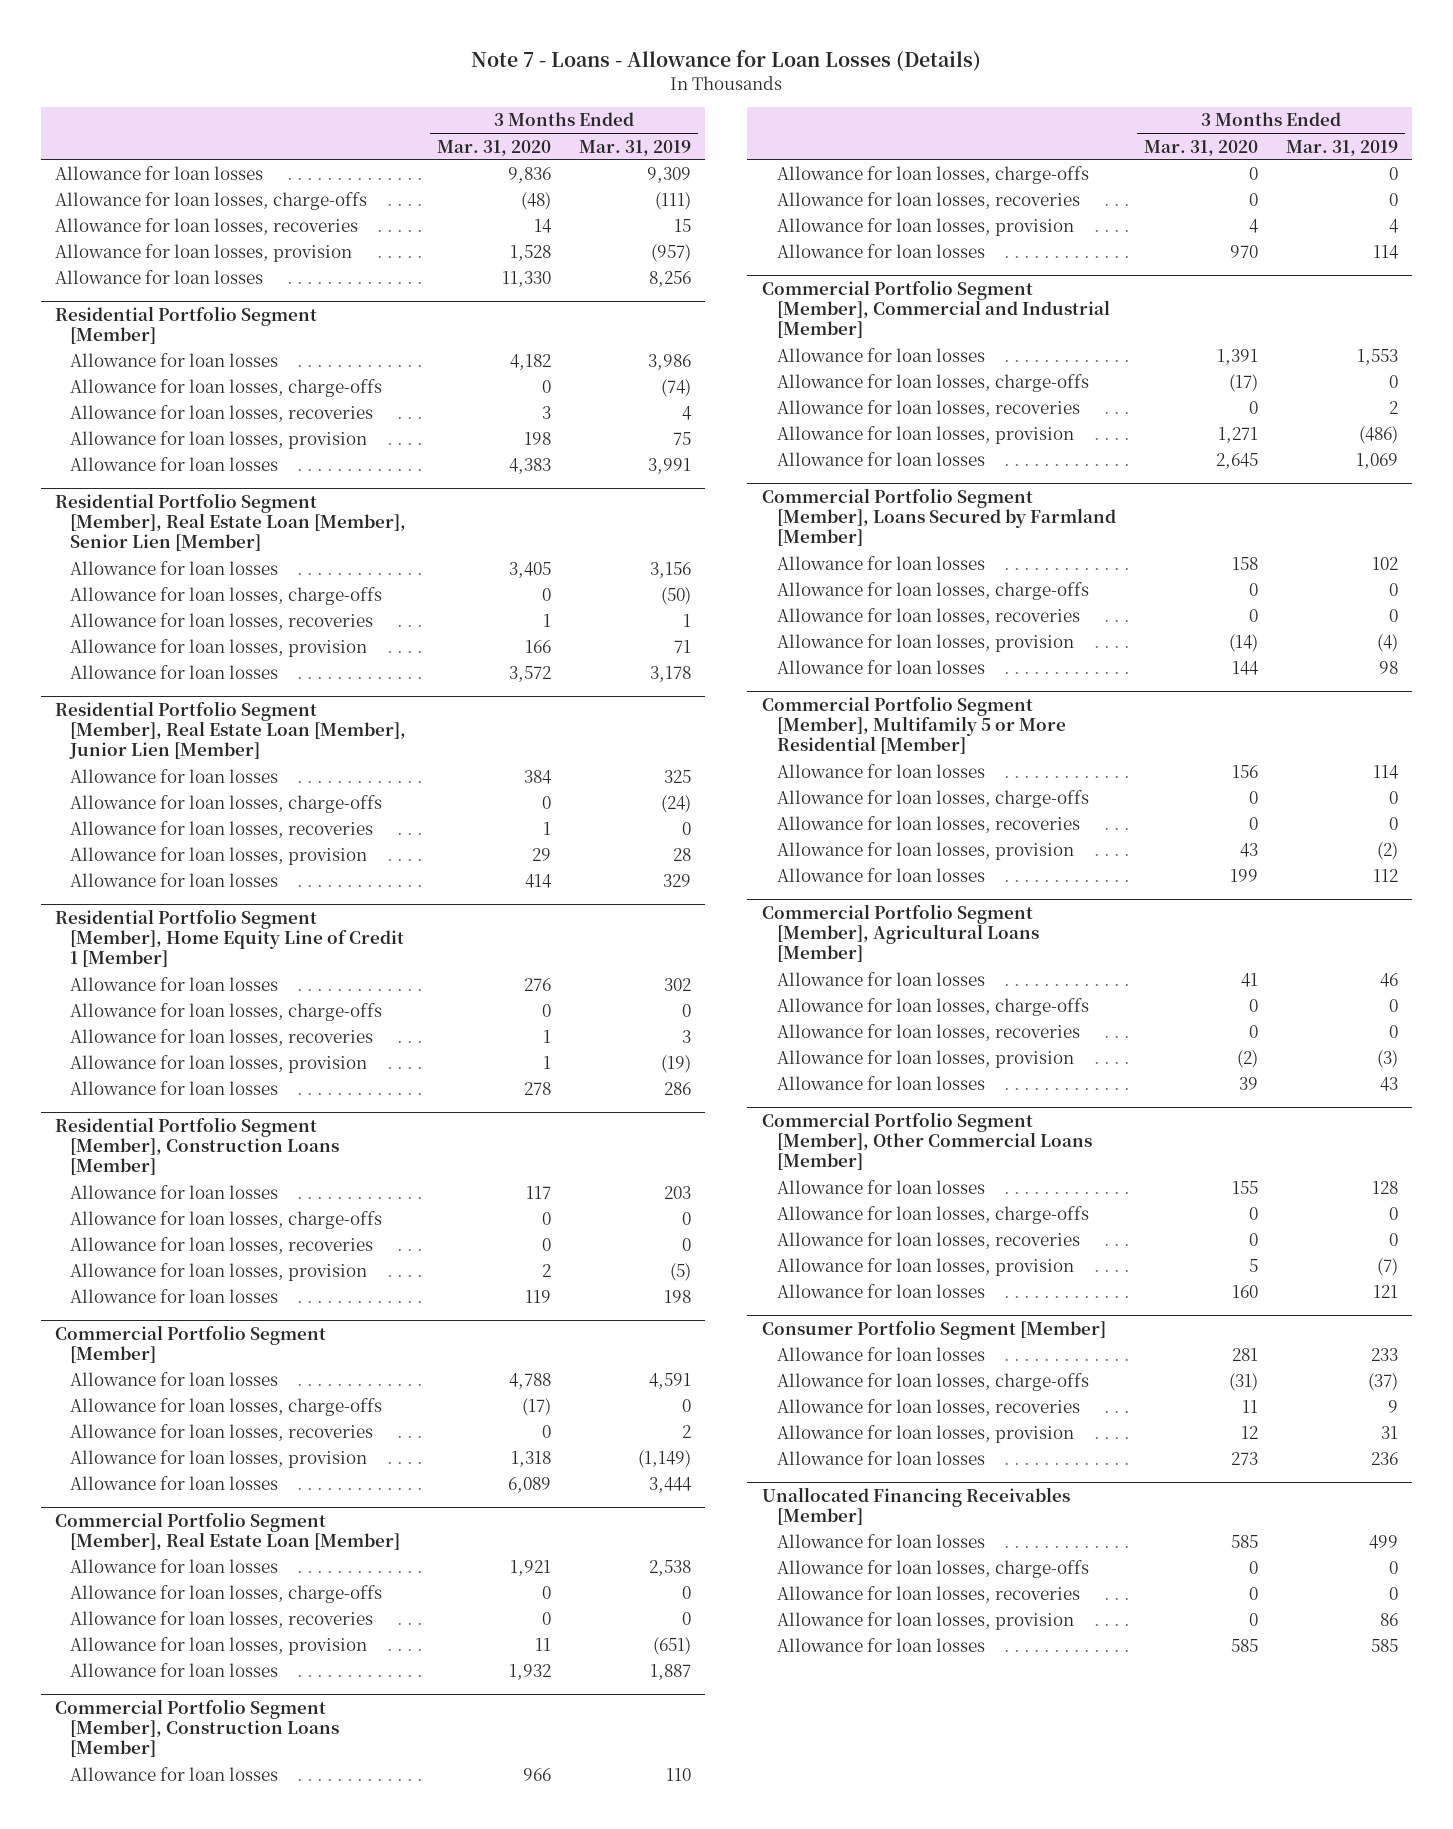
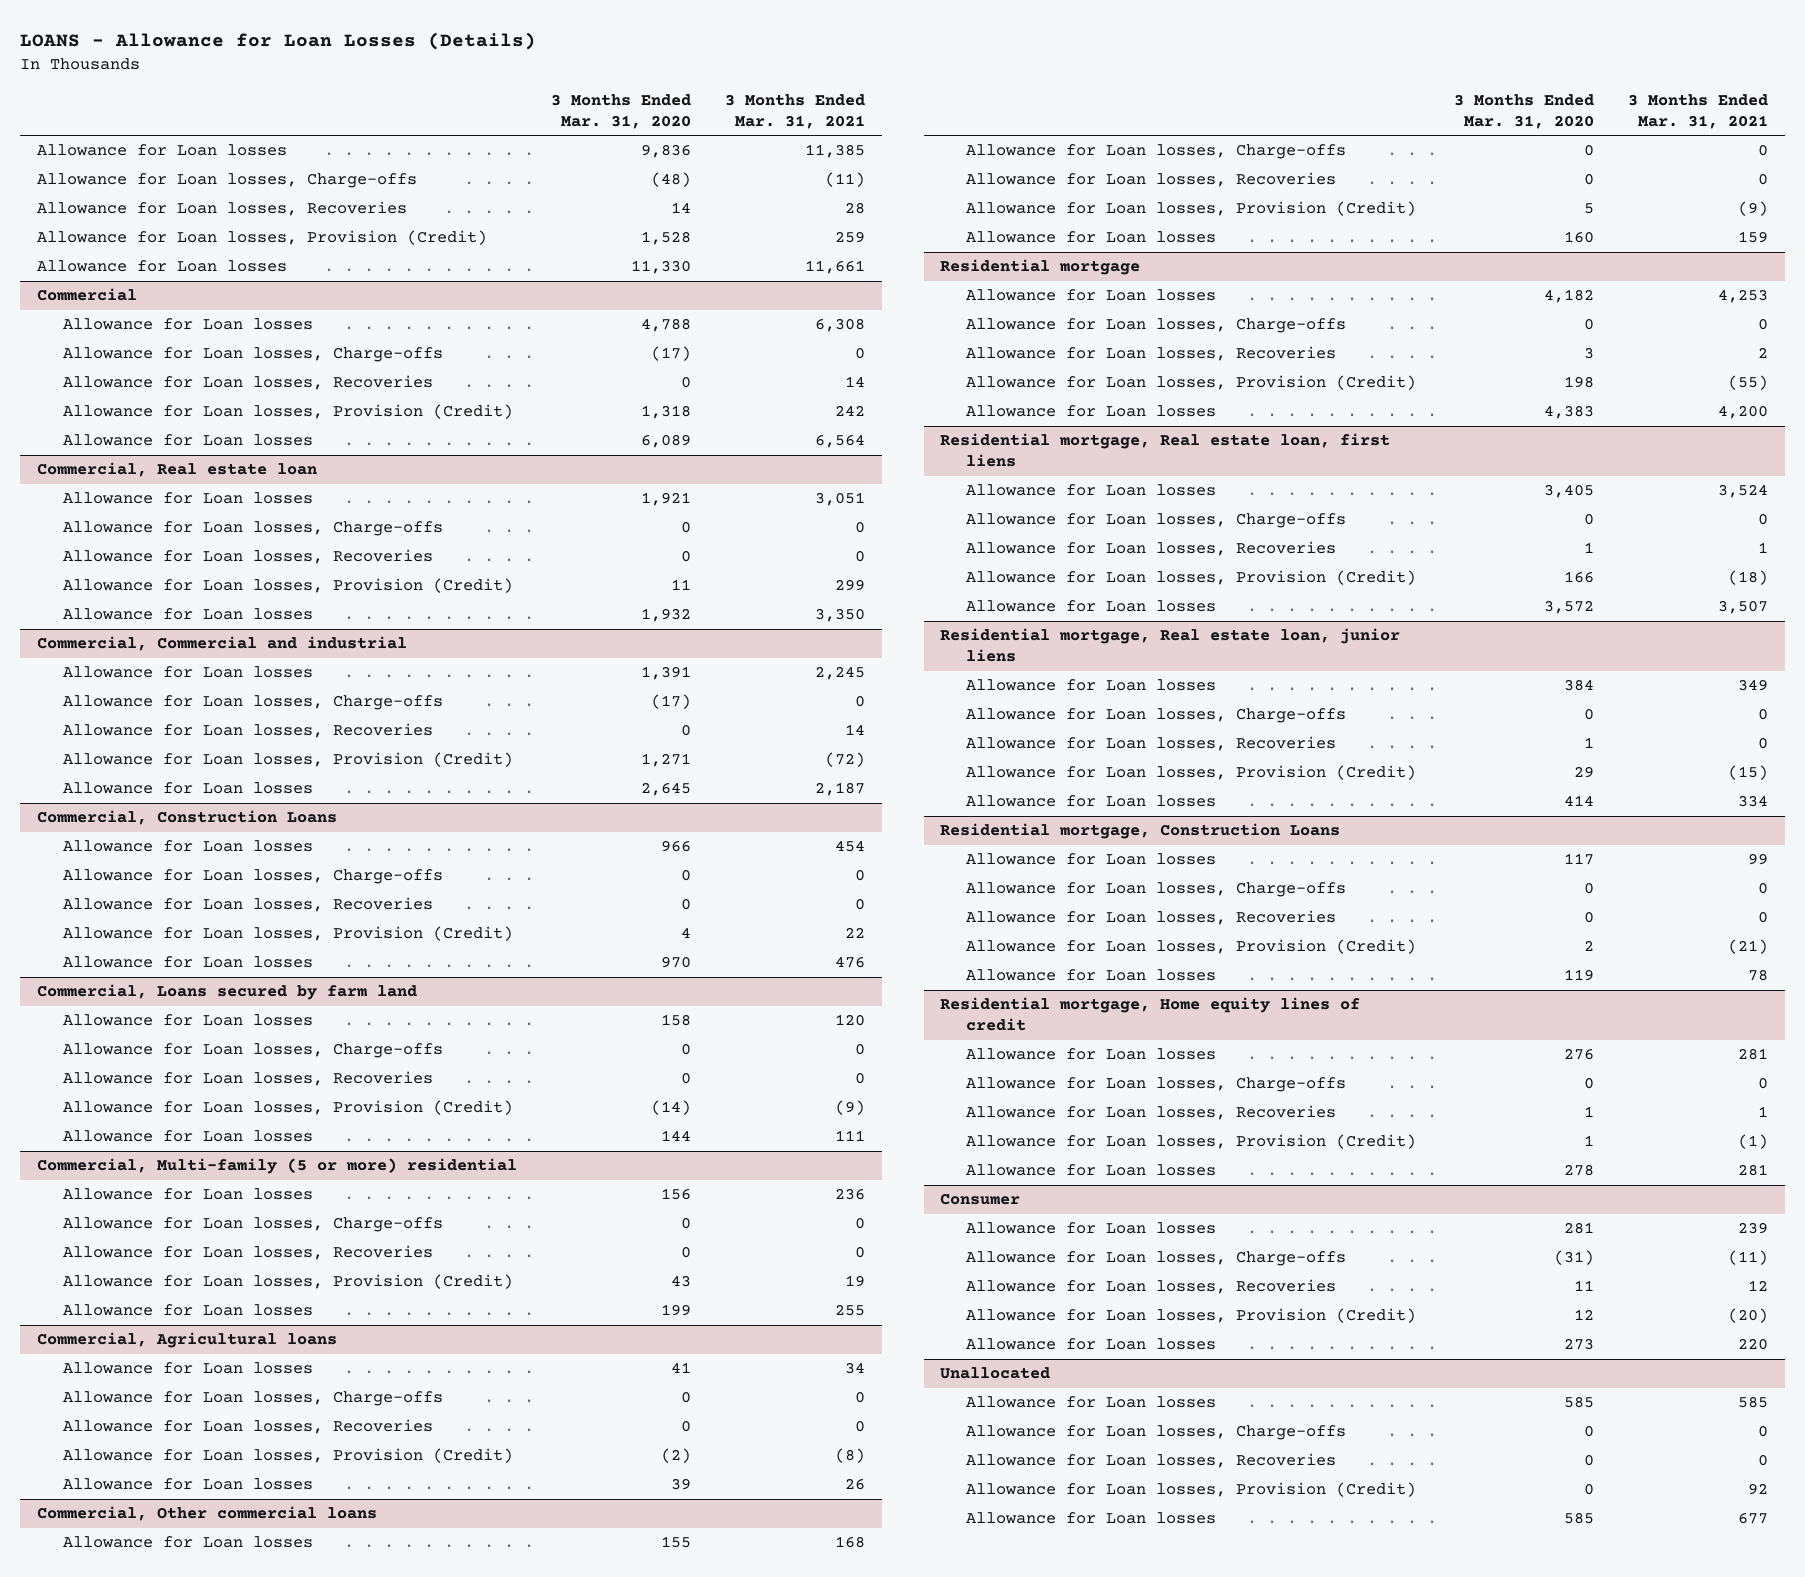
- Note 7 - Loans - Allowance for Loan Losses (Details)
+ LOANS - Allowance for Loan Losses (Details)
- | 3 Months Ended Mar. 31, 2020 | 3 Months Ended Mar. 31, 2019
+ | 3 Months Ended Mar. 31, 2020 | 3 Months Ended Mar. 31, 2021
- Allowance for loan losses | 9,836 | 9,309
- Allowance for loan losses, charge-offs | (48) | (111)
- Allowance for loan losses, recoveries | 14 | 15
- Allowance for loan losses, provision | 1,528 | (957)
- Allowance for loan losses | 11,330 | 8,256
- Residential Portfolio Segment [Member]
- Allowance for loan losses | 4,182 | 3,986
- Allowance for loan losses, charge-offs | 0 | (74)
- Allowance for loan losses, recoveries | 3 | 4
- Allowance for loan losses, provision | 198 | 75
- Allowance for loan losses | 4,383 | 3,991
- Residential Portfolio Segment [Member], Real Estate Loan [Member], Senior Lien [Member]
- Allowance for loan losses | 3,405 | 3,156
- Allowance for loan losses, charge-offs | 0 | (50)
- Allowance for loan losses, recoveries | 1 | 1
- Allowance for loan losses, provision | 166 | 71
- Allowance for loan losses | 3,572 | 3,178
- Residential Portfolio Segment [Member], Real Estate Loan [Member], Junior Lien [Member]
- Allowance for loan losses | 384 | 325
- Allowance for loan losses, charge-offs | 0 | (24)
- Allowance for loan losses, recoveries | 1 | 0
- Allowance for loan losses, provision | 29 | 28
- Allowance for loan losses | 414 | 329
- Residential Portfolio Segment [Member], Home Equity Line of Credit 1 [Member]
- Allowance for loan losses | 276 | 302
- Allowance for loan losses, charge-offs | 0 | 0
- Allowance for loan losses, recoveries | 1 | 3
- Allowance for loan losses, provision | 1 | (19)
- Allowance for loan losses | 278 | 286
- Residential Portfolio Segment [Member], Construction Loans [Member]
- Allowance for loan losses | 117 | 203
- Allowance for loan losses, charge-offs | 0 | 0
- Allowance for loan losses, recoveries | 0 | 0
- Allowance for loan losses, provision | 2 | (5)
- Allowance for loan losses | 119 | 198
- Commercial Portfolio Segment [Member]
- Allowance for loan losses | 4,788 | 4,591
- Allowance for loan losses, charge-offs | (17) | 0
- Allowance for loan losses, recoveries | 0 | 2
- Allowance for loan losses, provision | 1,318 | (1,149)
- Allowance for loan losses | 6,089 | 3,444
- Commercial Portfolio Segment [Member], Real Estate Loan [Member]
- Allowance for loan losses | 1,921 | 2,538
- Allowance for loan losses, charge-offs | 0 | 0
- Allowance for loan losses, recoveries | 0 | 0
- Allowance for loan losses, provision | 11 | (651)
- Allowance for loan losses | 1,932 | 1,887
- Commercial Portfolio Segment [Member], Construction Loans [Member]
- Allowance for loan losses | 966 | 110
- Allowance for loan losses, charge-offs | 0 | 0
- Allowance for loan losses, recoveries | 0 | 0
- Allowance for loan losses, provision | 4 | 4
- Allowance for loan losses | 970 | 114
- Commercial Portfolio Segment [Member], Commercial and Industrial [Member]
- Allowance for loan losses | 1,391 | 1,553
- Allowance for loan losses, charge-offs | (17) | 0
- Allowance for loan losses, recoveries | 0 | 2
- Allowance for loan losses, provision | 1,271 | (486)
- Allowance for loan losses | 2,645 | 1,069
- Commercial Portfolio Segment [Member], Loans Secured by Farmland [Member]
- Allowance for loan losses | 158 | 102
- Allowance for loan losses, charge-offs | 0 | 0
- Allowance for loan losses, recoveries | 0 | 0
- Allowance for loan losses, provision | (14) | (4)
- Allowance for loan losses | 144 | 98
- Commercial Portfolio Segment [Member], Multifamily 5 or More Residential [Member]
- Allowance for loan losses | 156 | 114
- Allowance for loan losses, charge-offs | 0 | 0
- Allowance for loan losses, recoveries | 0 | 0
- Allowance for loan losses, provision | 43 | (2)
- Allowance for loan losses | 199 | 112
- Commercial Portfolio Segment [Member], Agricultural Loans [Member]
- Allowance for loan losses | 41 | 46
- Allowance for loan losses, charge-offs | 0 | 0
- Allowance for loan losses, recoveries | 0 | 0
- Allowance for loan losses, provision | (2) | (3)
- Allowance for loan losses | 39 | 43
- Commercial Portfolio Segment [Member], Other Commercial Loans [Member]
- Allowance for loan losses | 155 | 128
- Allowance for loan losses, charge-offs | 0 | 0
- Allowance for loan losses, recoveries | 0 | 0
- Allowance for loan losses, provision | 5 | (7)
- Allowance for loan losses | 160 | 121
- Consumer Portfolio Segment [Member]
- Allowance for loan losses | 281 | 233
- Allowance for loan losses, charge-offs | (31) | (37)
- Allowance for loan losses, recoveries | 11 | 9
- Allowance for loan losses, provision | 12 | 31
- Allowance for loan losses | 273 | 236
- Unallocated Financing Receivables [Member]
- Allowance for loan losses | 585 | 499
- Allowance for loan losses, charge-offs | 0 | 0
- Allowance for loan losses, recoveries | 0 | 0
- Allowance for loan losses, provision | 0 | 86
- Allowance for loan losses | 585 | 585
+ Allowance for Loan losses | 9,836 | 11,385
+ Allowance for Loan losses, Charge-offs | (48) | (11)
+ Allowance for Loan losses, Recoveries | 14 | 28
+ Allowance for Loan losses, Provision (Credit) | 1,528 | 259
+ Allowance for Loan losses | 11,330 | 11,661
+ Commercial
+ Allowance for Loan losses | 4,788 | 6,308
+ Allowance for Loan losses, Charge-offs | (17) | 0
+ Allowance for Loan losses, Recoveries | 0 | 14
+ Allowance for Loan losses, Provision (Credit) | 1,318 | 242
+ Allowance for Loan losses | 6,089 | 6,564
+ Commercial, Real estate loan
+ Allowance for Loan losses | 1,921 | 3,051
+ Allowance for Loan losses, Charge-offs | 0 | 0
+ Allowance for Loan losses, Recoveries | 0 | 0
+ Allowance for Loan losses, Provision (Credit) | 11 | 299
+ Allowance for Loan losses | 1,932 | 3,350
+ Commercial, Commercial and industrial
+ Allowance for Loan losses | 1,391 | 2,245
+ Allowance for Loan losses, Charge-offs | (17) | 0
+ Allowance for Loan losses, Recoveries | 0 | 14
+ Allowance for Loan losses, Provision (Credit) | 1,271 | (72)
+ Allowance for Loan losses | 2,645 | 2,187
+ Commercial, Construction Loans
+ Allowance for Loan losses | 966 | 454
+ Allowance for Loan losses, Charge-offs | 0 | 0
+ Allowance for Loan losses, Recoveries | 0 | 0
+ Allowance for Loan losses, Provision (Credit) | 4 | 22
+ Allowance for Loan losses | 970 | 476
+ Commercial, Loans secured by farm land
+ Allowance for Loan losses | 158 | 120
+ Allowance for Loan losses, Charge-offs | 0 | 0
+ Allowance for Loan losses, Recoveries | 0 | 0
+ Allowance for Loan losses, Provision (Credit) | (14) | (9)
+ Allowance for Loan losses | 144 | 111
+ Commercial, Multi-family (5 or more) residential
+ Allowance for Loan losses | 156 | 236
+ Allowance for Loan losses, Charge-offs | 0 | 0
+ Allowance for Loan losses, Recoveries | 0 | 0
+ Allowance for Loan losses, Provision (Credit) | 43 | 19
+ Allowance for Loan losses | 199 | 255
+ Commercial, Agricultural loans
+ Allowance for Loan losses | 41 | 34
+ Allowance for Loan losses, Charge-offs | 0 | 0
+ Allowance for Loan losses, Recoveries | 0 | 0
+ Allowance for Loan losses, Provision (Credit) | (2) | (8)
+ Allowance for Loan losses | 39 | 26
+ Commercial, Other commercial loans
+ Allowance for Loan losses | 155 | 168
+ Allowance for Loan losses, Charge-offs | 0 | 0
+ Allowance for Loan losses, Recoveries | 0 | 0
+ Allowance for Loan losses, Provision (Credit) | 5 | (9)
+ Allowance for Loan losses | 160 | 159
+ Residential mortgage
+ Allowance for Loan losses | 4,182 | 4,253
+ Allowance for Loan losses, Charge-offs | 0 | 0
+ Allowance for Loan losses, Recoveries | 3 | 2
+ Allowance for Loan losses, Provision (Credit) | 198 | (55)
+ Allowance for Loan losses | 4,383 | 4,200
+ Residential mortgage, Real estate loan, first liens
+ Allowance for Loan losses | 3,405 | 3,524
+ Allowance for Loan losses, Charge-offs | 0 | 0
+ Allowance for Loan losses, Recoveries | 1 | 1
+ Allowance for Loan losses, Provision (Credit) | 166 | (18)
+ Allowance for Loan losses | 3,572 | 3,507
+ Residential mortgage, Real estate loan, junior liens
+ Allowance for Loan losses | 384 | 349
+ Allowance for Loan losses, Charge-offs | 0 | 0
+ Allowance for Loan losses, Recoveries | 1 | 0
+ Allowance for Loan losses, Provision (Credit) | 29 | (15)
+ Allowance for Loan losses | 414 | 334
+ Residential mortgage, Construction Loans
+ Allowance for Loan losses | 117 | 99
+ Allowance for Loan losses, Charge-offs | 0 | 0
+ Allowance for Loan losses, Recoveries | 0 | 0
+ Allowance for Loan losses, Provision (Credit) | 2 | (21)
+ Allowance for Loan losses | 119 | 78
+ Residential mortgage, Home equity lines of credit
+ Allowance for Loan losses | 276 | 281
+ Allowance for Loan losses, Charge-offs | 0 | 0
+ Allowance for Loan losses, Recoveries | 1 | 1
+ Allowance for Loan losses, Provision (Credit) | 1 | (1)
+ Allowance for Loan losses | 278 | 281
+ Consumer
+ Allowance for Loan losses | 281 | 239
+ Allowance for Loan losses, Charge-offs | (31) | (11)
+ Allowance for Loan losses, Recoveries | 11 | 12
+ Allowance for Loan losses, Provision (Credit) | 12 | (20)
+ Allowance for Loan losses | 273 | 220
+ Unallocated
+ Allowance for Loan losses | 585 | 585
+ Allowance for Loan losses, Charge-offs | 0 | 0
+ Allowance for Loan losses, Recoveries | 0 | 0
+ Allowance for Loan losses, Provision (Credit) | 0 | 92
+ Allowance for Loan losses | 585 | 677

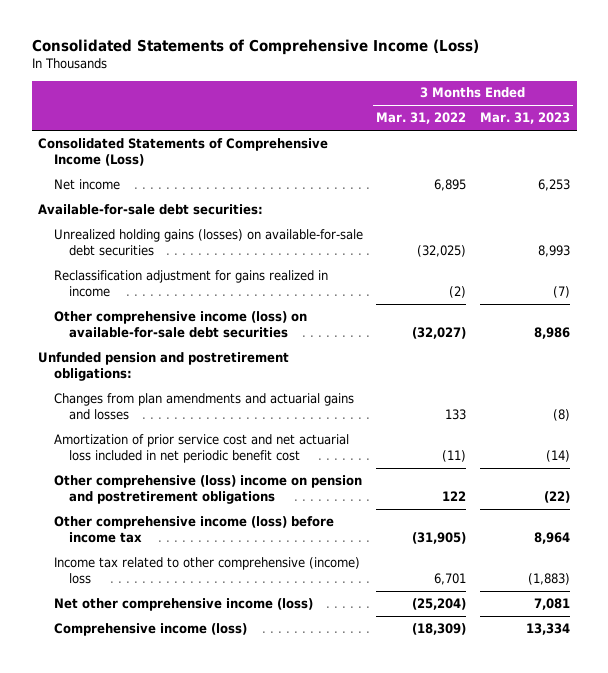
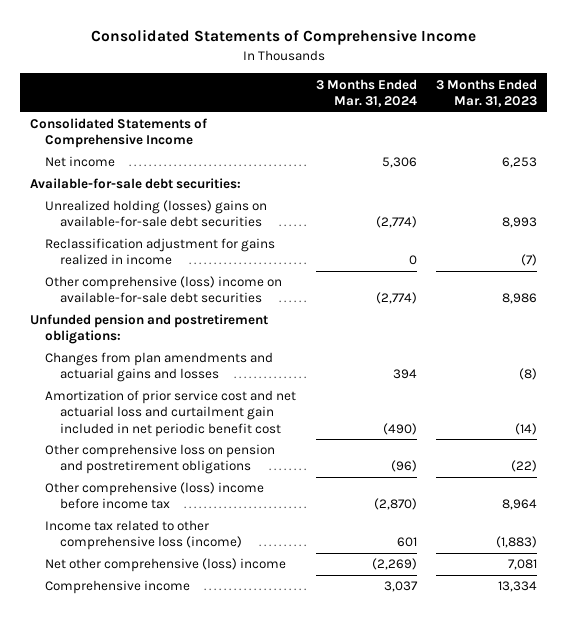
- Consolidated Statements of Comprehensive Income (Loss)
+ Consolidated Statements of Comprehensive Income
- | 3 Months Ended Mar. 31, 2022 | 3 Months Ended Mar. 31, 2023
+ | 3 Months Ended Mar. 31, 2024 | 3 Months Ended Mar. 31, 2023
- Consolidated Statements of Comprehensive Income (Loss)
+ Consolidated Statements of Comprehensive Income
- Unrealized holding gains (losses) on available-for-sale debt securities | (32,025) | 8,993
+ Unrealized holding (losses) gains on available-for-sale debt securities | (2,774) | 8,993
- Other comprehensive income (loss) on available-for-sale debt securities | (32,027) | 8,986
+ Other comprehensive (loss) income on available-for-sale debt securities | (2,774) | 8,986
- Amortization of prior service cost and net actuarial loss included in net periodic benefit cost | (11) | (14)
- Other comprehensive (loss) income on pension and postretirement obligations | 122 | (22)
- Other comprehensive income (loss) before income tax | (31,905) | 8,964
- Income tax related to other comprehensive (income) loss | 6,701 | (1,883)
- Net other comprehensive income (loss) | (25,204) | 7,081
- Comprehensive income (loss) | (18,309) | 13,334
+ Amortization of prior service cost and net actuarial loss and curtailment gain included in net periodic benefit cost | (490) | (14)
+ Other comprehensive loss on pension and postretirement obligations | (96) | (22)
+ Other comprehensive (loss) income before income tax | (2,870) | 8,964
+ Income tax related to other comprehensive loss (income) | 601 | (1,883)
+ Net other comprehensive (loss) income | (2,269) | 7,081
+ Comprehensive income | 3,037 | 13,334

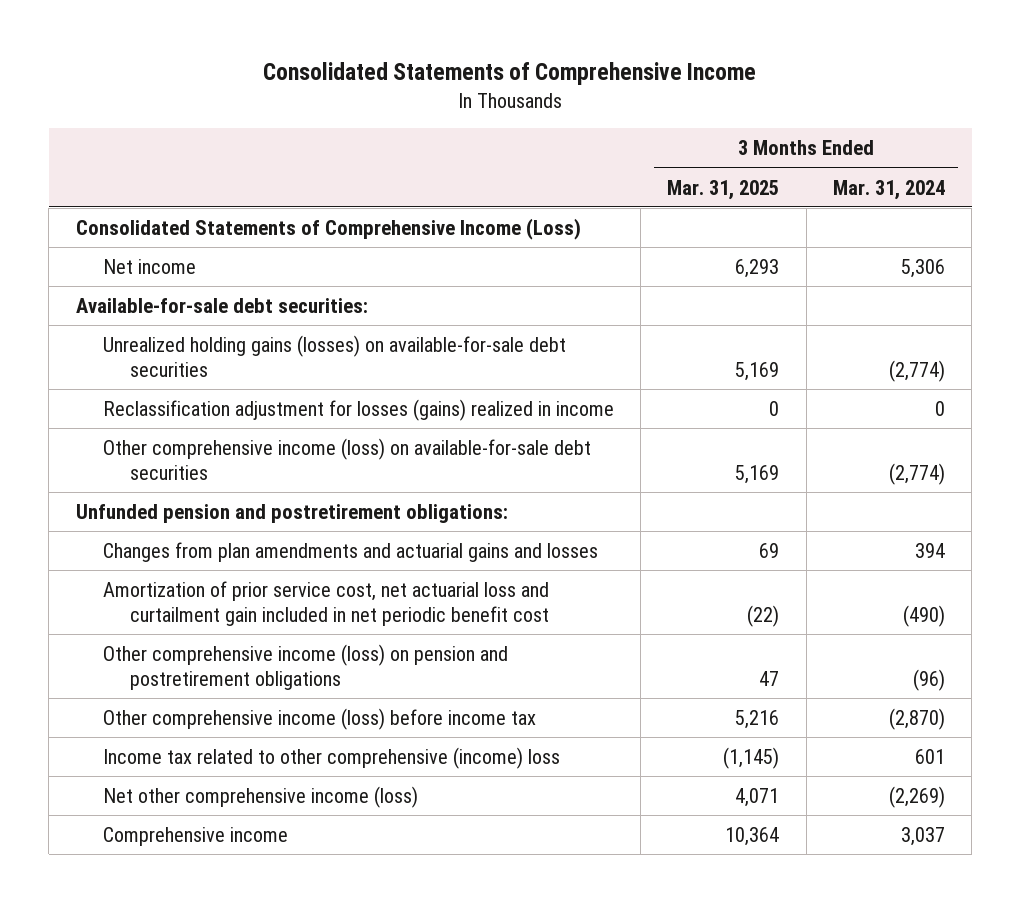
- | 3 Months Ended Mar. 31, 2024 | 3 Months Ended Mar. 31, 2023
+ | 3 Months Ended Mar. 31, 2025 | 3 Months Ended Mar. 31, 2024
- Consolidated Statements of Comprehensive Income
+ Consolidated Statements of Comprehensive Income (Loss)
- Unrealized holding (losses) gains on available-for-sale debt securities | (2,774) | 8,993
- Reclassification adjustment for gains realized in income | 0 | (7)
- Other comprehensive (loss) income on available-for-sale debt securities | (2,774) | 8,986
+ Unrealized holding gains (losses) on available-for-sale debt securities | 5,169 | (2,774)
+ Reclassification adjustment for losses (gains) realized in income | 0 | 0
+ Other comprehensive income (loss) on available-for-sale debt securities | 5,169 | (2,774)
- Amortization of prior service cost and net actuarial loss and curtailment gain included in net periodic benefit cost | (490) | (14)
- Other comprehensive loss on pension and postretirement obligations | (96) | (22)
- Other comprehensive (loss) income before income tax | (2,870) | 8,964
- Income tax related to other comprehensive loss (income) | 601 | (1,883)
- Net other comprehensive (loss) income | (2,269) | 7,081
+ Amortization of prior service cost, net actuarial loss and curtailment gain included in net periodic benefit cost | (22) | (490)
+ Other comprehensive income (loss) on pension and postretirement obligations | 47 | (96)
+ Other comprehensive income (loss) before income tax | 5,216 | (2,870)
+ Income tax related to other comprehensive (income) loss | (1,145) | 601
+ Net other comprehensive income (loss) | 4,071 | (2,269)

